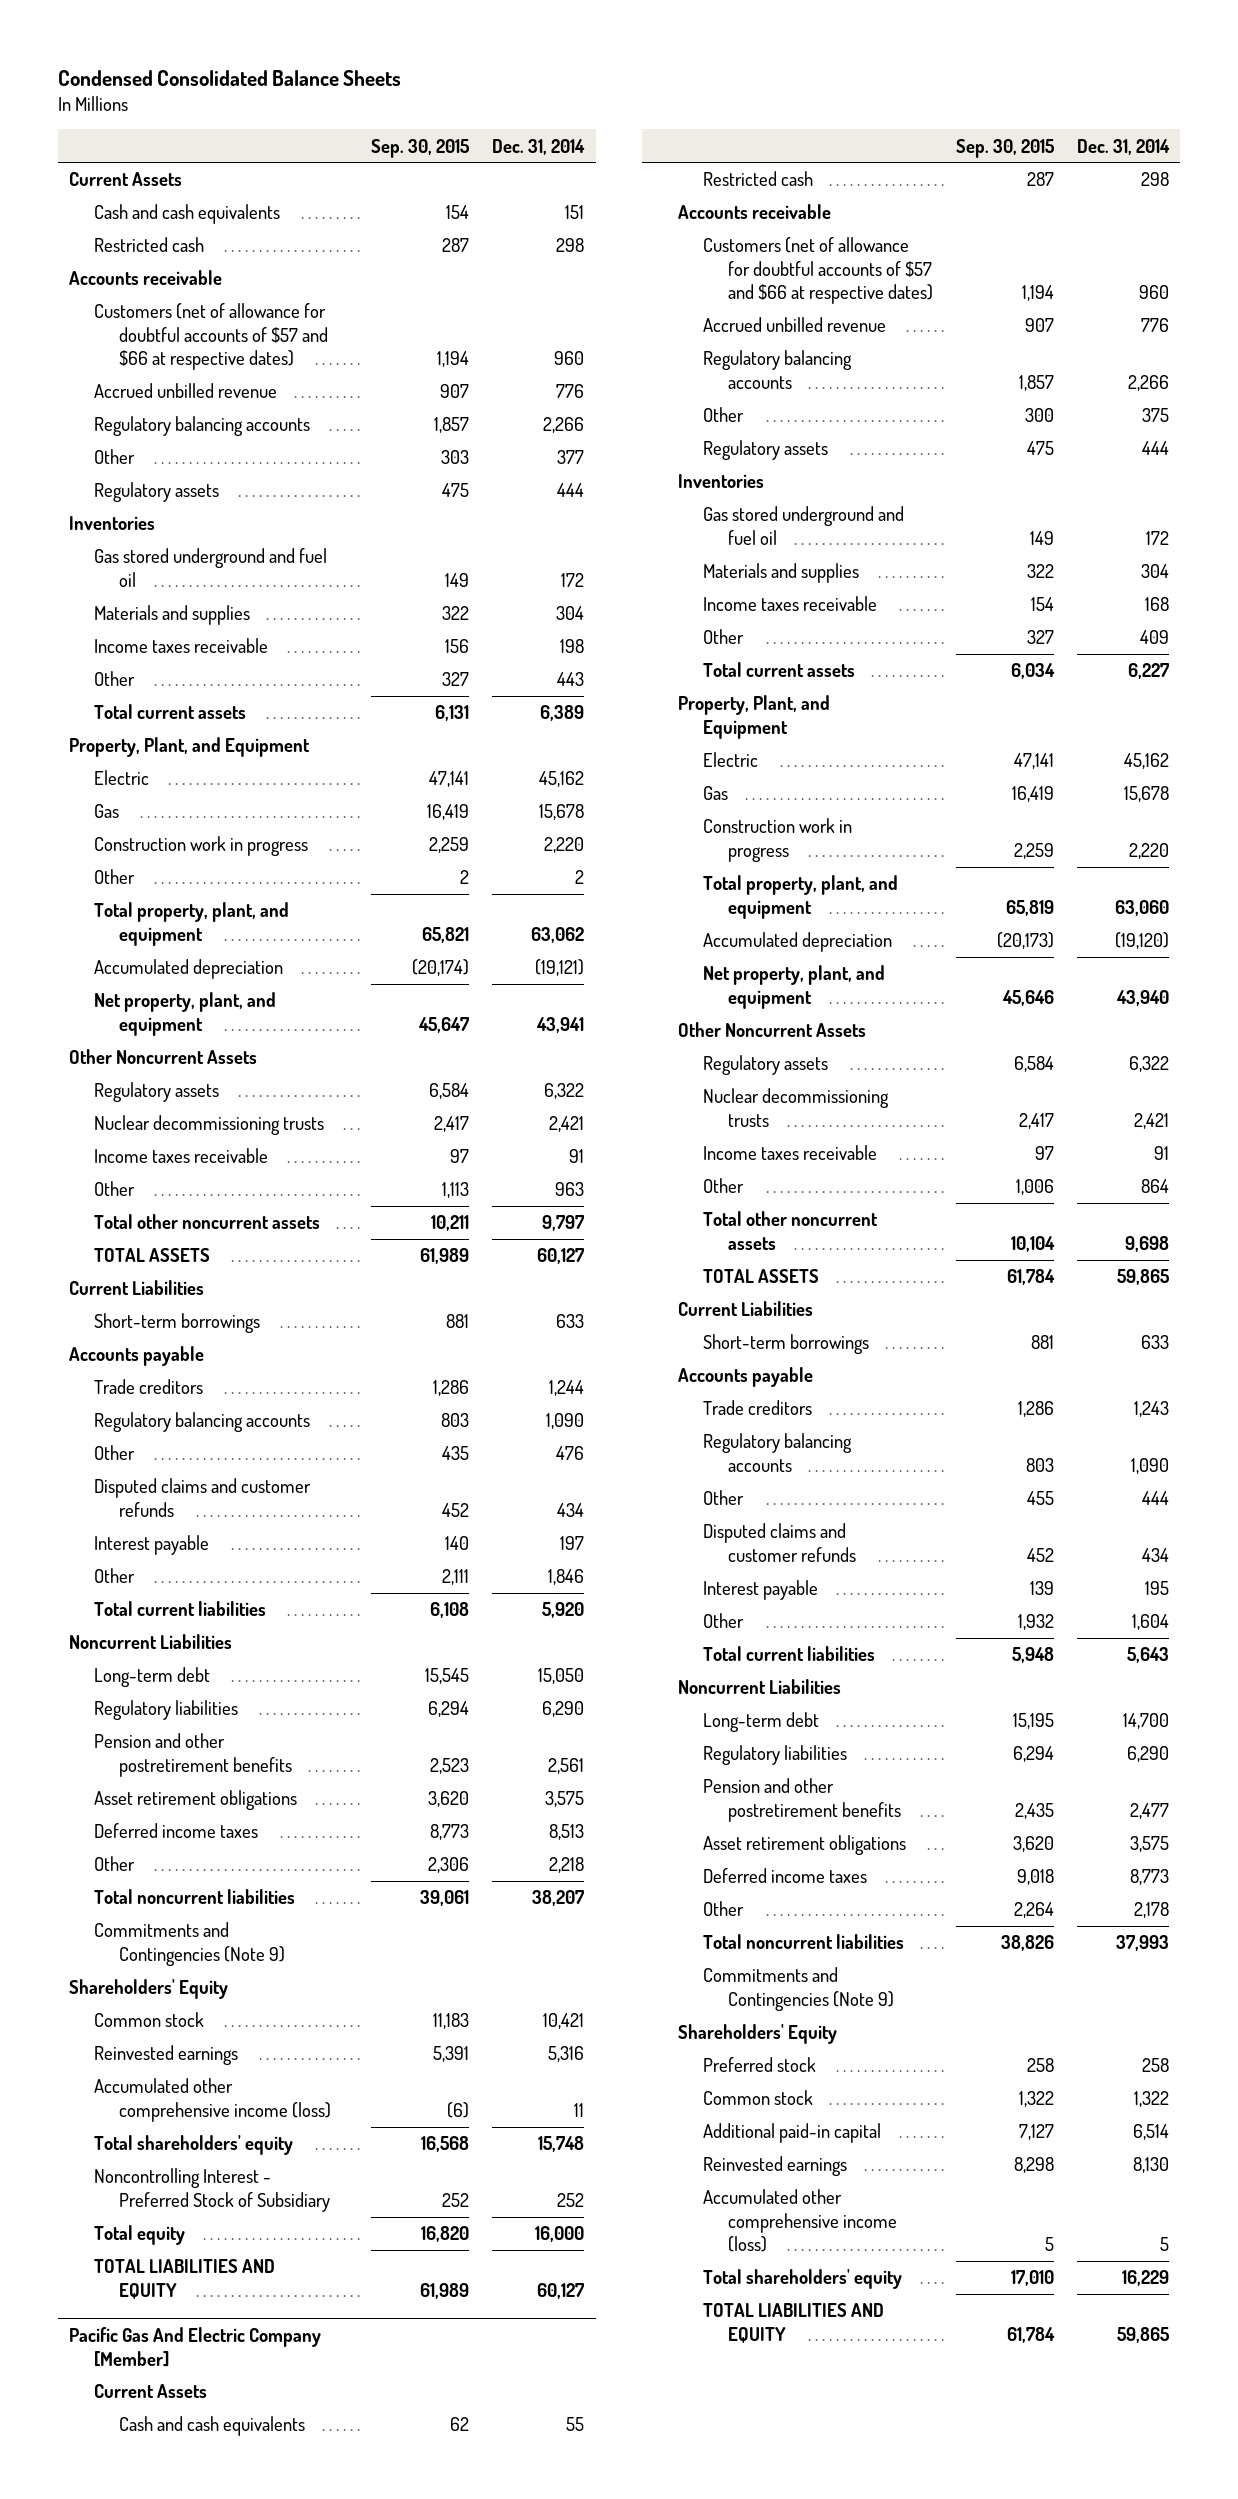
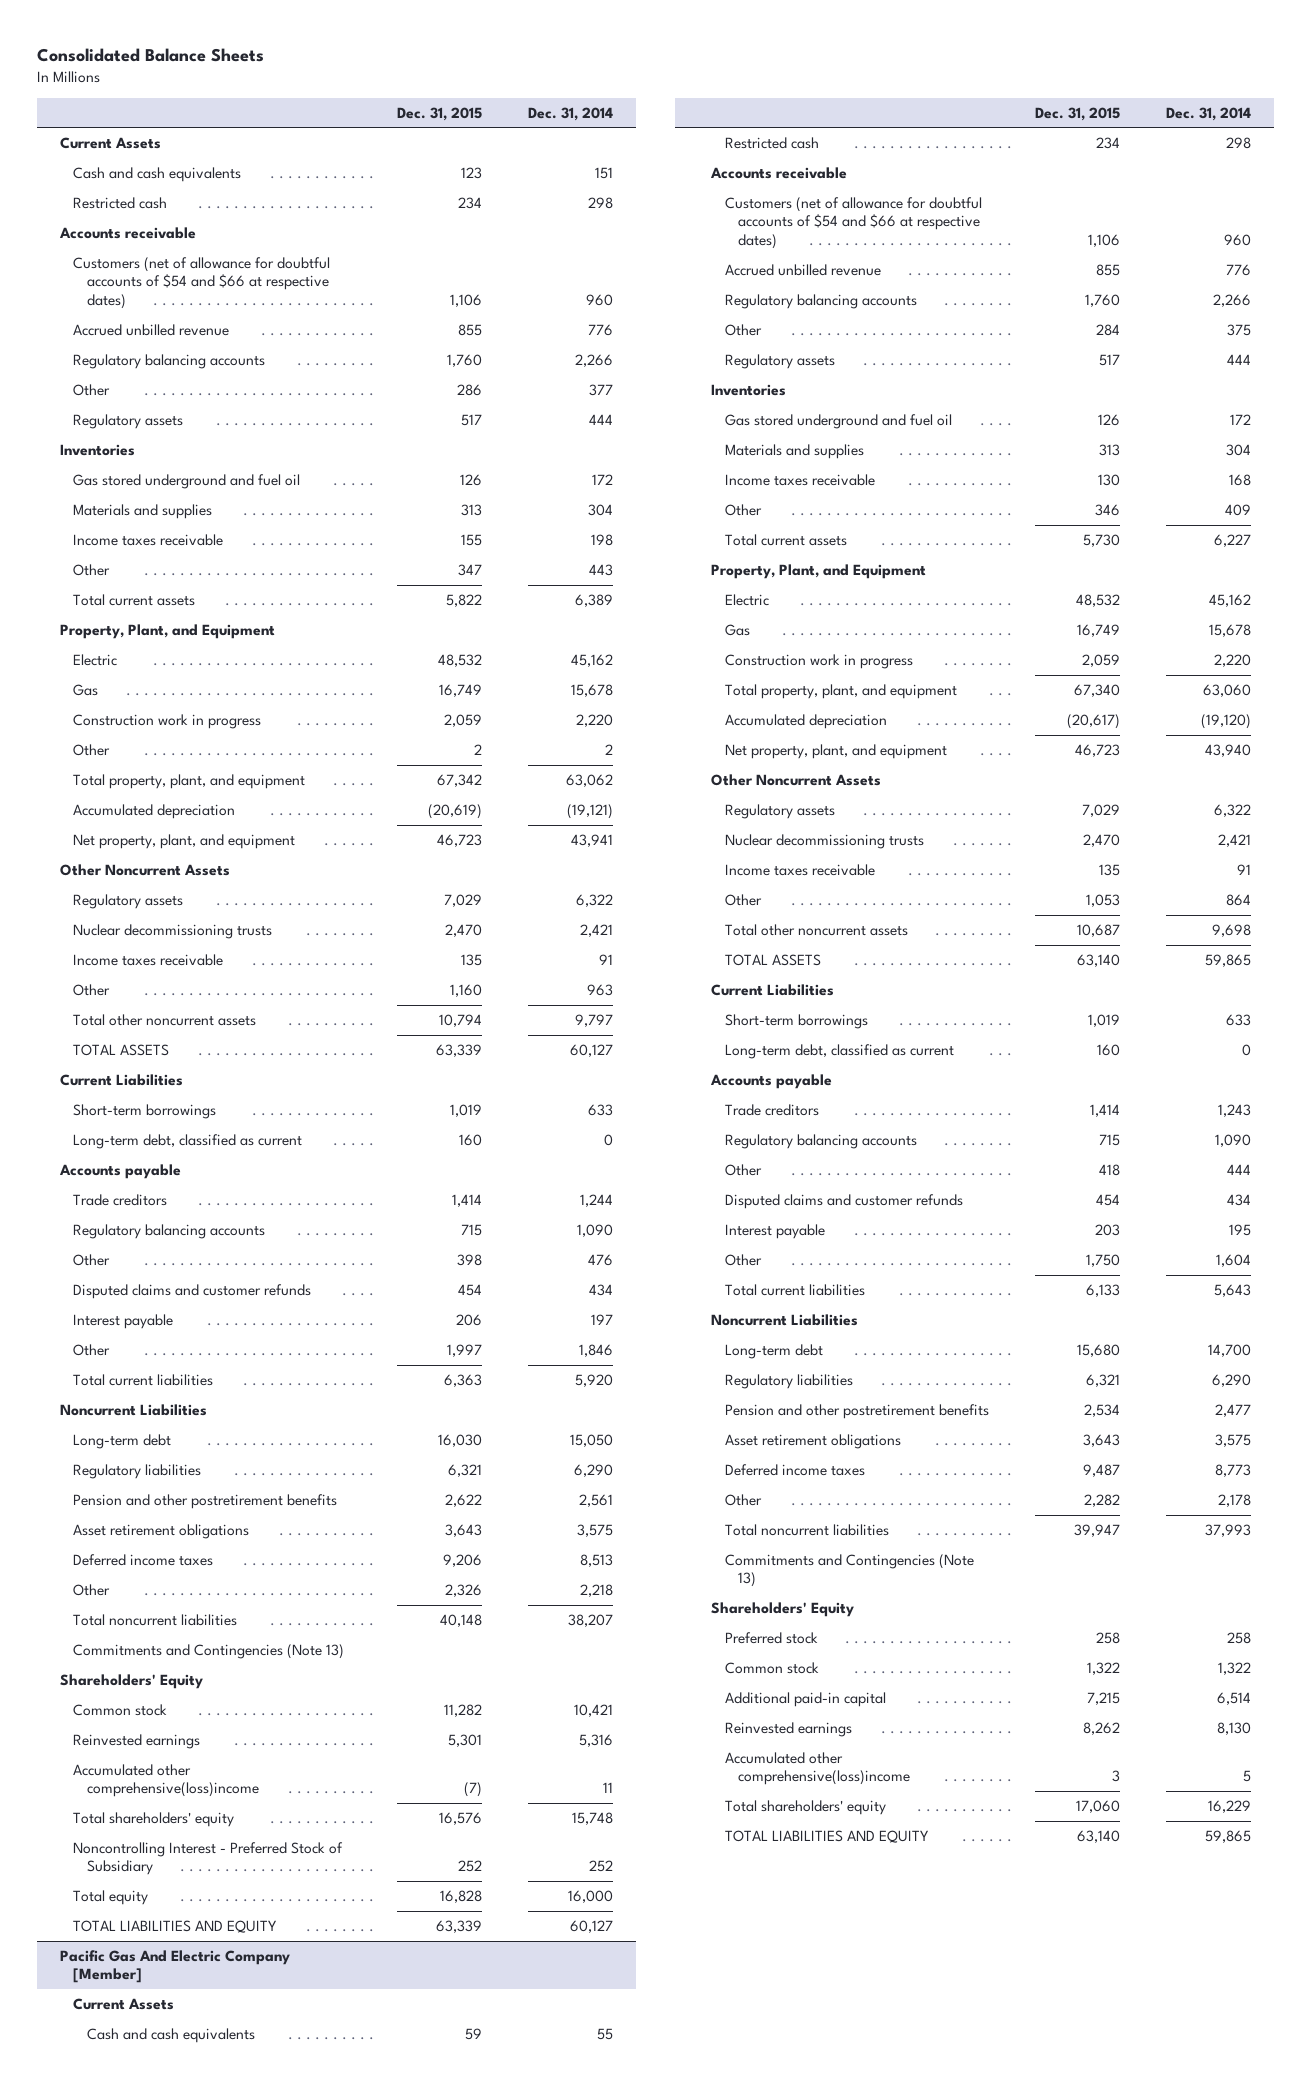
- Condensed Consolidated Balance Sheets
+ Consolidated Balance Sheets
- | Sep. 30, 2015 | Dec. 31, 2014
+ | Dec. 31, 2015 | Dec. 31, 2014
- Customers (net of allowance for doubtful accounts of $57 and $66 at respective dates) | 1,194 | 960
+ Customers (net of allowance for doubtful accounts of $54 and $66 at respective dates) | 1,106 | 960
+ Long-term debt, classified as current | 160 | 0
- Commitments and Contingencies (Note 9)
+ Commitments and Contingencies (Note 13)
- Accumulated other comprehensive income (loss) | (6) | 11
+ Accumulated other comprehensive(loss)income | (7) | 11
@ Pacific Gas And Electric Company [Member]
- Customers (net of allowance for doubtful accounts of $57 and $66 at respective dates) | 1,194 | 960
+ Customers (net of allowance for doubtful accounts of $54 and $66 at respective dates) | 1,106 | 960
+ Long-term debt, classified as current | 160 | 0
- Commitments and Contingencies (Note 9)
+ Commitments and Contingencies (Note 13)
- Accumulated other comprehensive income (loss) | 5 | 5
+ Accumulated other comprehensive(loss)income | 3 | 5

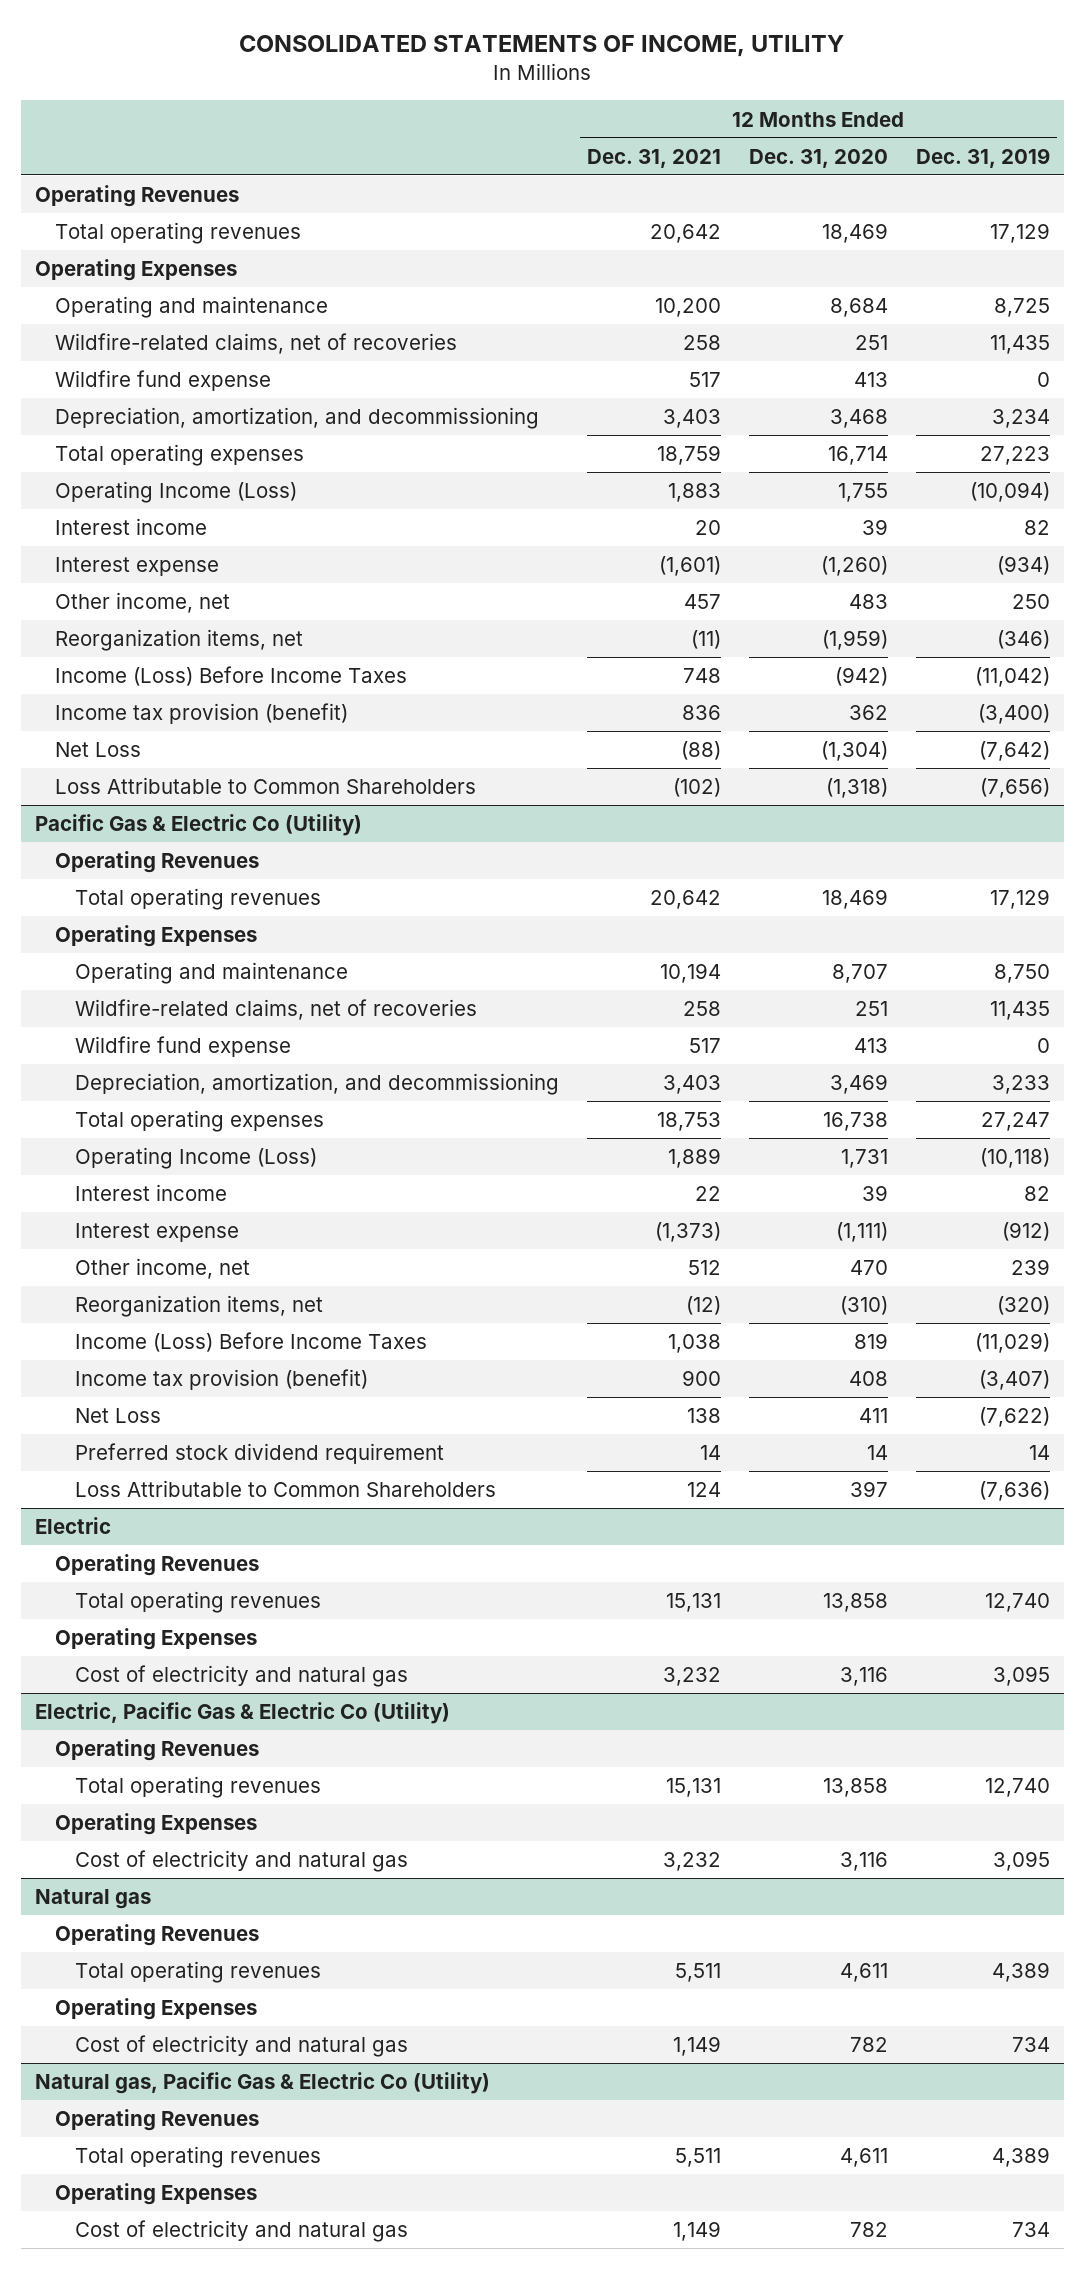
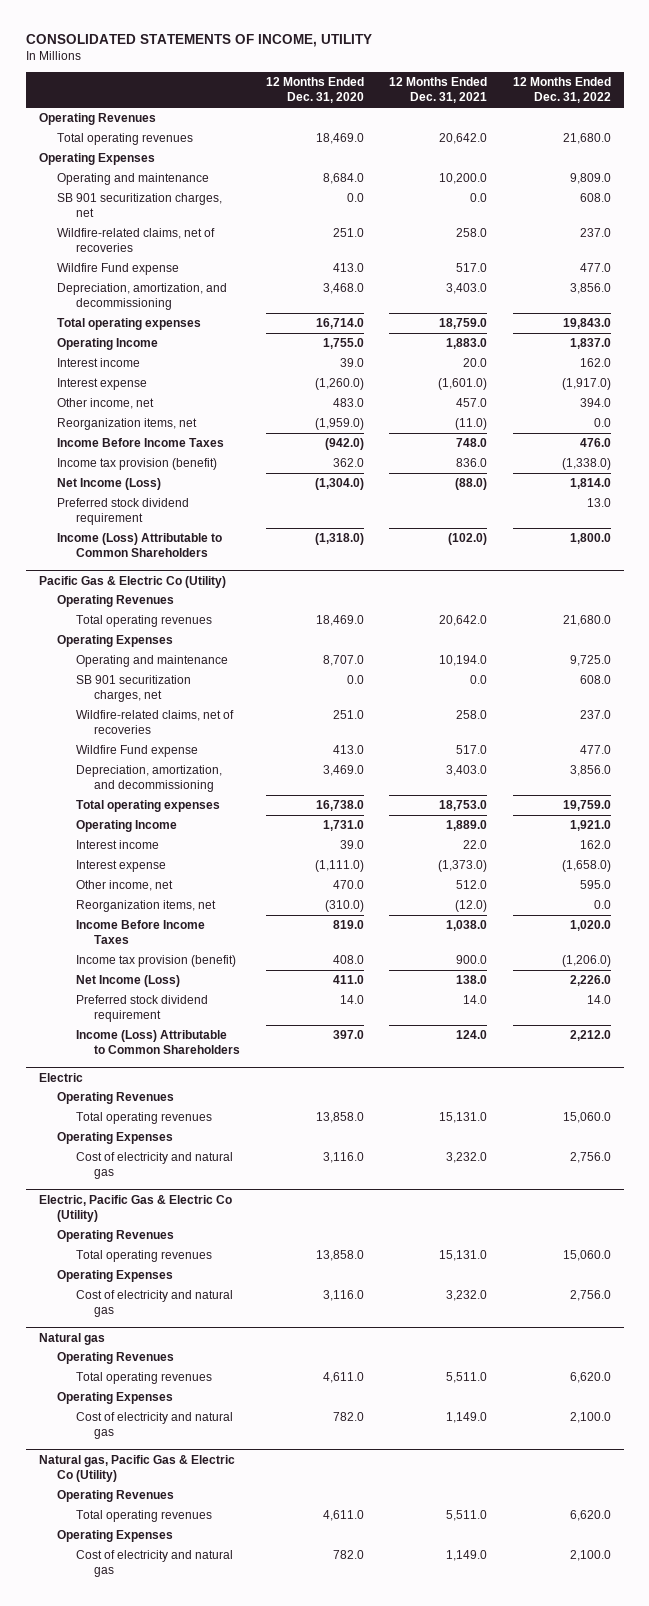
- | 12 Months Ended Dec. 31, 2021 | 12 Months Ended Dec. 31, 2020 | 12 Months Ended Dec. 31, 2019
+ | 12 Months Ended Dec. 31, 2020 | 12 Months Ended Dec. 31, 2021 | 12 Months Ended Dec. 31, 2022
- Total operating revenues | 20,642 | 18,469 | 17,129
+ Total operating revenues | 18,469.0 | 20,642.0 | 21,680.0
- Operating and maintenance | 10,200 | 8,684 | 8,725
- Wildfire-related claims, net of recoveries | 258 | 251 | 11,435
- Wildfire fund expense | 517 | 413 | 0
- Depreciation, amortization, and decommissioning | 3,403 | 3,468 | 3,234
- Total operating expenses | 18,759 | 16,714 | 27,223
- Operating Income (Loss) | 1,883 | 1,755 | (10,094)
- Interest income | 20 | 39 | 82
- Interest expense | (1,601) | (1,260) | (934)
- Other income, net | 457 | 483 | 250
- Reorganization items, net | (11) | (1,959) | (346)
- Income (Loss) Before Income Taxes | 748 | (942) | (11,042)
- Income tax provision (benefit) | 836 | 362 | (3,400)
- Net Loss | (88) | (1,304) | (7,642)
- Loss Attributable to Common Shareholders | (102) | (1,318) | (7,656)
+ Operating and maintenance | 8,684.0 | 10,200.0 | 9,809.0
+ SB 901 securitization charges, net | 0.0 | 0.0 | 608.0
+ Wildfire-related claims, net of recoveries | 251.0 | 258.0 | 237.0
+ Wildfire Fund expense | 413.0 | 517.0 | 477.0
+ Depreciation, amortization, and decommissioning | 3,468.0 | 3,403.0 | 3,856.0
+ Total operating expenses | 16,714.0 | 18,759.0 | 19,843.0
+ Operating Income | 1,755.0 | 1,883.0 | 1,837.0
+ Interest income | 39.0 | 20.0 | 162.0
+ Interest expense | (1,260.0) | (1,601.0) | (1,917.0)
+ Other income, net | 483.0 | 457.0 | 394.0
+ Reorganization items, net | (1,959.0) | (11.0) | 0.0
+ Income Before Income Taxes | (942.0) | 748.0 | 476.0
+ Income tax provision (benefit) | 362.0 | 836.0 | (1,338.0)
+ Net Income (Loss) | (1,304.0) | (88.0) | 1,814.0
+ Preferred stock dividend requirement | | | 13.0
+ Income (Loss) Attributable to Common Shareholders | (1,318.0) | (102.0) | 1,800.0
@ Pacific Gas & Electric Co (Utility)
- Total operating revenues | 20,642 | 18,469 | 17,129
+ Total operating revenues | 18,469.0 | 20,642.0 | 21,680.0
- Operating and maintenance | 10,194 | 8,707 | 8,750
- Wildfire-related claims, net of recoveries | 258 | 251 | 11,435
- Wildfire fund expense | 517 | 413 | 0
- Depreciation, amortization, and decommissioning | 3,403 | 3,469 | 3,233
- Total operating expenses | 18,753 | 16,738 | 27,247
- Operating Income (Loss) | 1,889 | 1,731 | (10,118)
- Interest income | 22 | 39 | 82
- Interest expense | (1,373) | (1,111) | (912)
- Other income, net | 512 | 470 | 239
- Reorganization items, net | (12) | (310) | (320)
- Income (Loss) Before Income Taxes | 1,038 | 819 | (11,029)
- Income tax provision (benefit) | 900 | 408 | (3,407)
- Net Loss | 138 | 411 | (7,622)
- Preferred stock dividend requirement | 14 | 14 | 14
- Loss Attributable to Common Shareholders | 124 | 397 | (7,636)
+ Operating and maintenance | 8,707.0 | 10,194.0 | 9,725.0
+ SB 901 securitization charges, net | 0.0 | 0.0 | 608.0
+ Wildfire-related claims, net of recoveries | 251.0 | 258.0 | 237.0
+ Wildfire Fund expense | 413.0 | 517.0 | 477.0
+ Depreciation, amortization, and decommissioning | 3,469.0 | 3,403.0 | 3,856.0
+ Total operating expenses | 16,738.0 | 18,753.0 | 19,759.0
+ Operating Income | 1,731.0 | 1,889.0 | 1,921.0
+ Interest income | 39.0 | 22.0 | 162.0
+ Interest expense | (1,111.0) | (1,373.0) | (1,658.0)
+ Other income, net | 470.0 | 512.0 | 595.0
+ Reorganization items, net | (310.0) | (12.0) | 0.0
+ Income Before Income Taxes | 819.0 | 1,038.0 | 1,020.0
+ Income tax provision (benefit) | 408.0 | 900.0 | (1,206.0)
+ Net Income (Loss) | 411.0 | 138.0 | 2,226.0
+ Preferred stock dividend requirement | 14.0 | 14.0 | 14.0
+ Income (Loss) Attributable to Common Shareholders | 397.0 | 124.0 | 2,212.0
@ Electric
- Total operating revenues | 15,131 | 13,858 | 12,740
+ Total operating revenues | 13,858.0 | 15,131.0 | 15,060.0
- Cost of electricity and natural gas | 3,232 | 3,116 | 3,095
+ Cost of electricity and natural gas | 3,116.0 | 3,232.0 | 2,756.0
@ Electric, Pacific Gas & Electric Co (Utility)
- Total operating revenues | 15,131 | 13,858 | 12,740
+ Total operating revenues | 13,858.0 | 15,131.0 | 15,060.0
- Cost of electricity and natural gas | 3,232 | 3,116 | 3,095
+ Cost of electricity and natural gas | 3,116.0 | 3,232.0 | 2,756.0
@ Natural gas
- Total operating revenues | 5,511 | 4,611 | 4,389
+ Total operating revenues | 4,611.0 | 5,511.0 | 6,620.0
- Cost of electricity and natural gas | 1,149 | 782 | 734
+ Cost of electricity and natural gas | 782.0 | 1,149.0 | 2,100.0
@ Natural gas, Pacific Gas & Electric Co (Utility)
- Total operating revenues | 5,511 | 4,611 | 4,389
+ Total operating revenues | 4,611.0 | 5,511.0 | 6,620.0
- Cost of electricity and natural gas | 1,149 | 782 | 734
+ Cost of electricity and natural gas | 782.0 | 1,149.0 | 2,100.0

